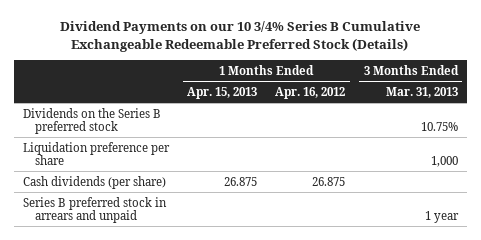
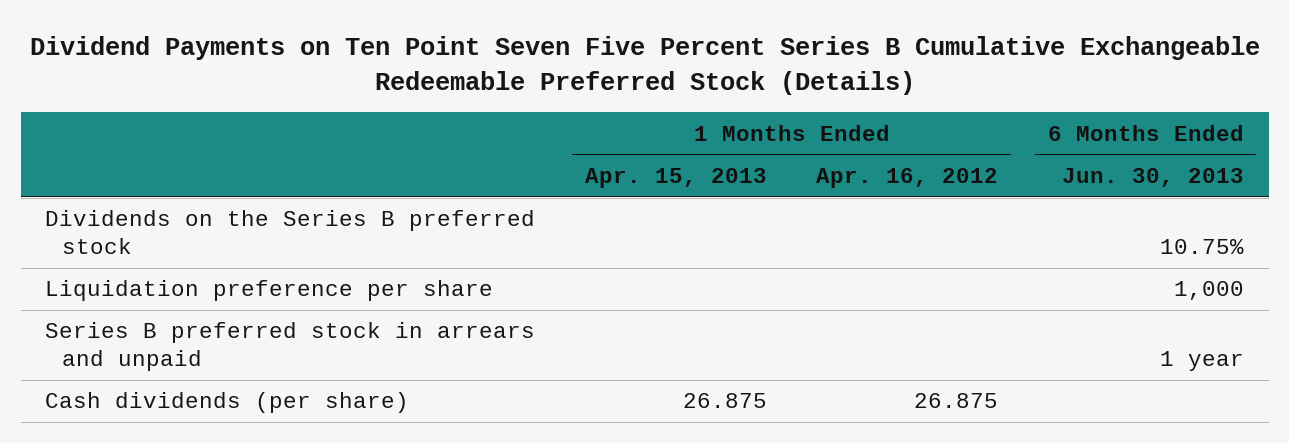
- Dividend Payments on our 10 3/4% Series B Cumulative Exchangeable Redeemable Preferred Stock (Details)
+ Dividend Payments on Ten Point Seven Five Percent Series B Cumulative Exchangeable Redeemable Preferred Stock (Details)
- | 1 Months Ended Apr. 15, 2013 | 1 Months Ended Apr. 16, 2012 | 3 Months Ended Mar. 31, 2013
+ | 1 Months Ended Apr. 15, 2013 | 1 Months Ended Apr. 16, 2012 | 6 Months Ended Jun. 30, 2013
moved down: Cash dividends (per share) | 26.875 | 26.875 |

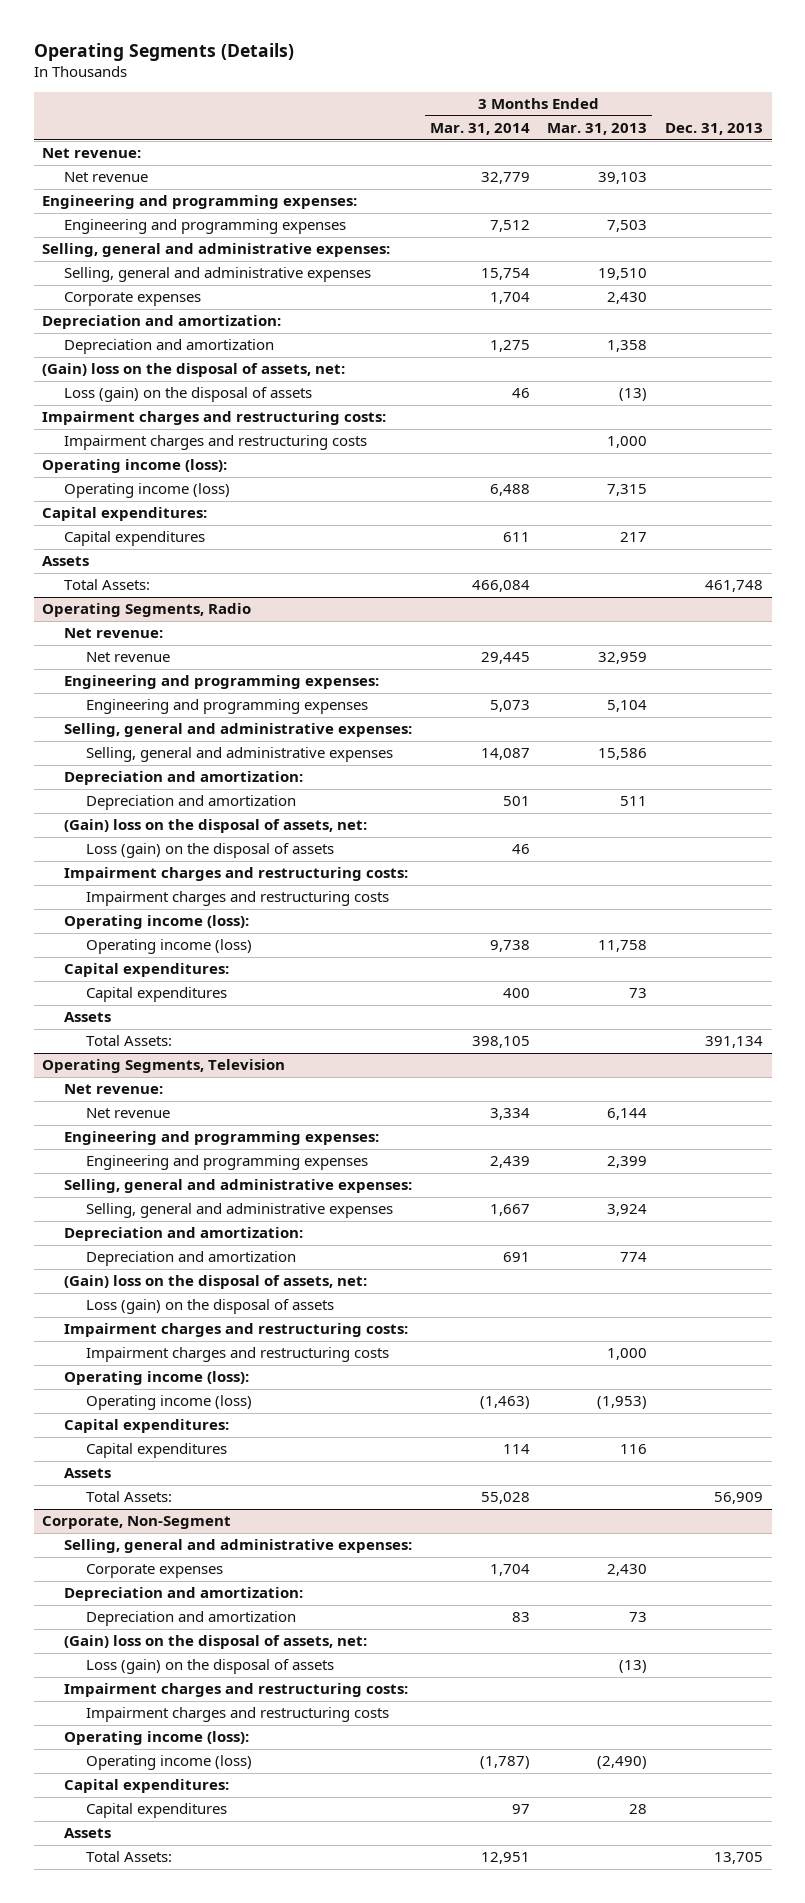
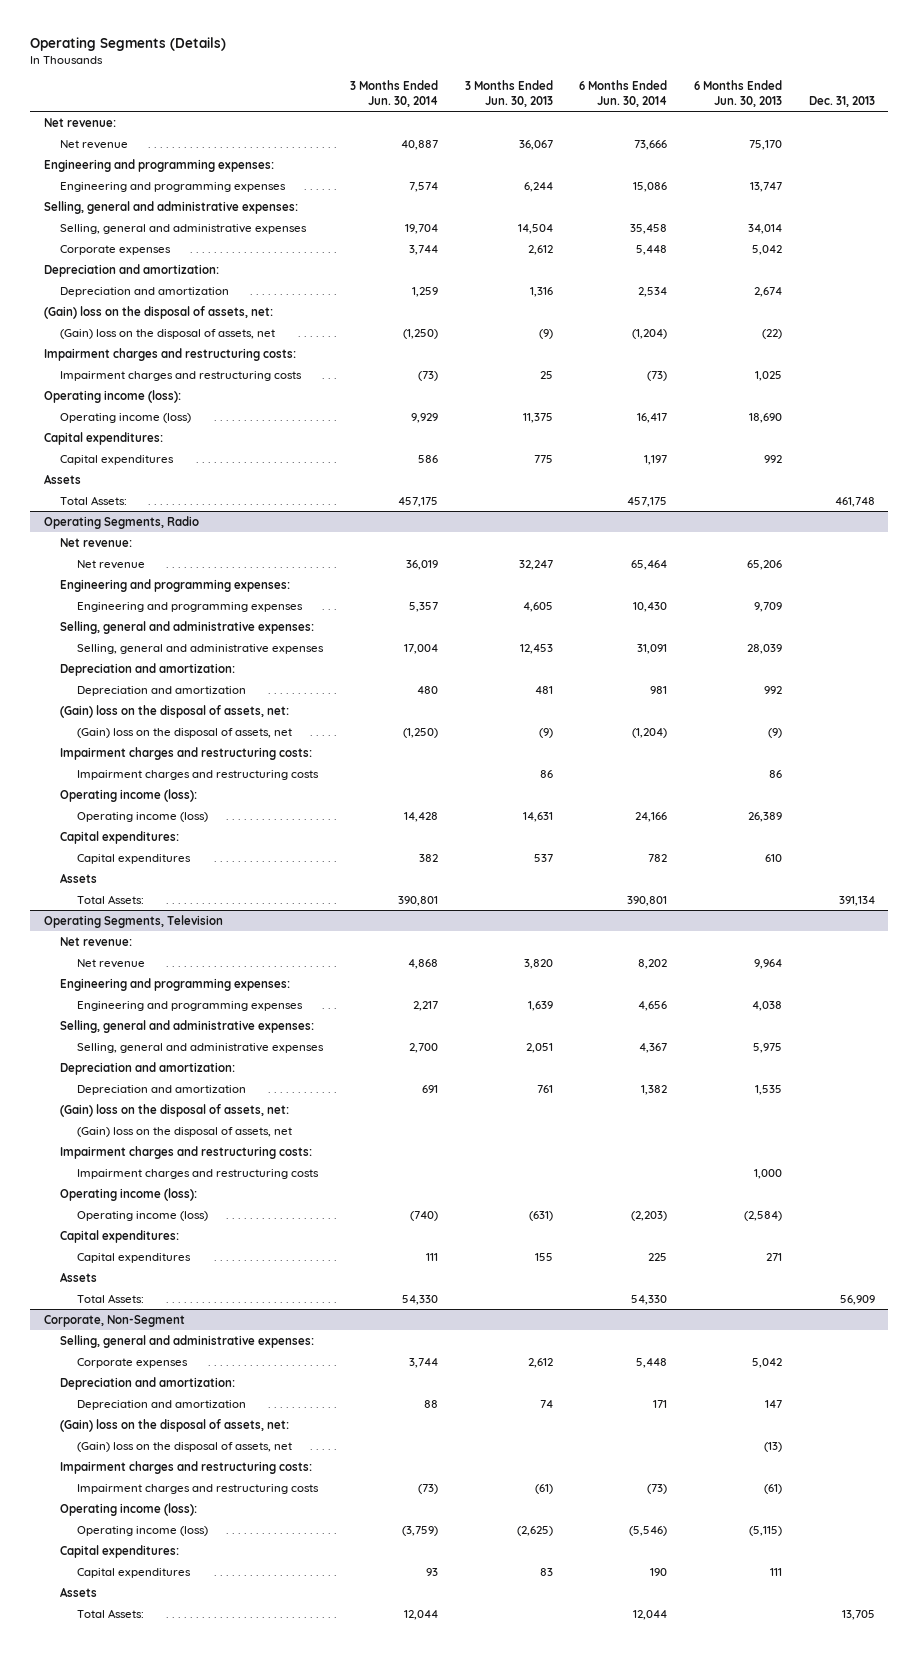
- | 3 Months Ended Mar. 31, 2014 | 3 Months Ended Mar. 31, 2013 | Dec. 31, 2013
+ | 3 Months Ended Jun. 30, 2014 | 3 Months Ended Jun. 30, 2013 | 6 Months Ended Jun. 30, 2014 | 6 Months Ended Jun. 30, 2013 | Dec. 31, 2013
- Loss (gain) on the disposal of assets | 46 | (13) |
+ (Gain) loss on the disposal of assets, net | (1,250) | (9) | (1,204) | (22) |
@ Operating Segments, Radio
- Loss (gain) on the disposal of assets | 46 | |
+ (Gain) loss on the disposal of assets, net | (1,250) | (9) | (1,204) | (9) |
@ Operating Segments, Television
- Loss (gain) on the disposal of assets
+ (Gain) loss on the disposal of assets, net
@ Corporate, Non-Segment
- Loss (gain) on the disposal of assets | | (13) |
+ (Gain) loss on the disposal of assets, net | | | | (13) |

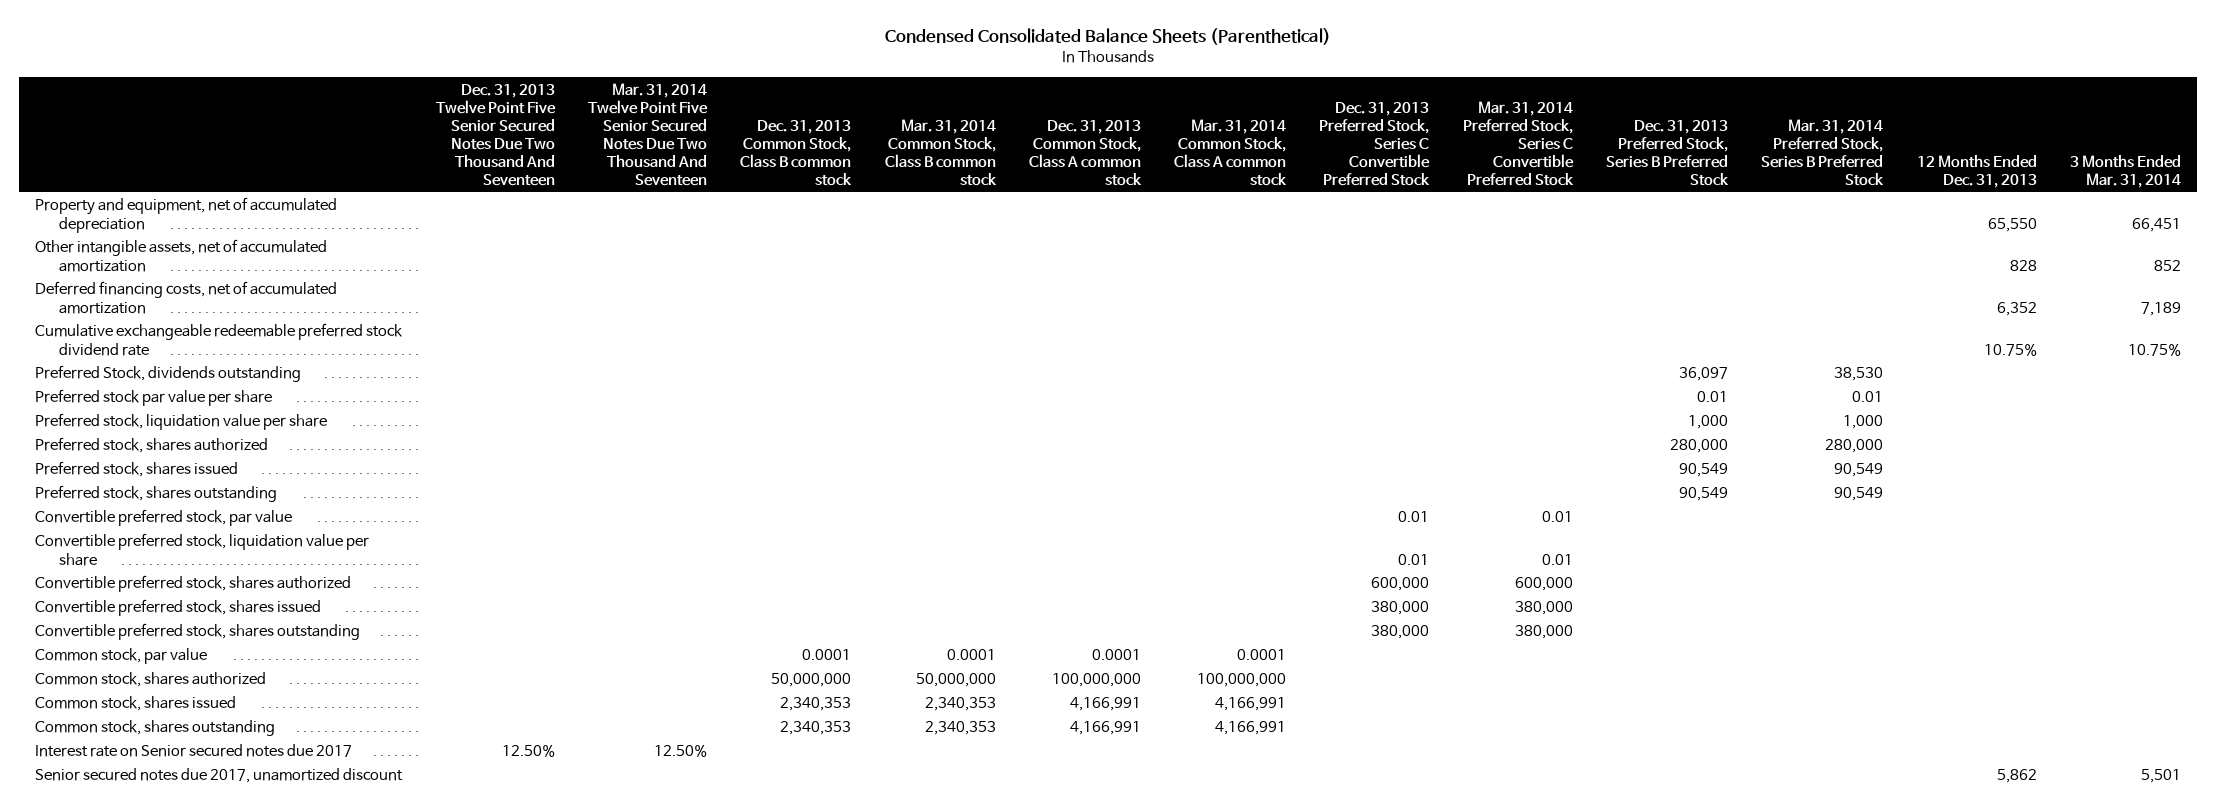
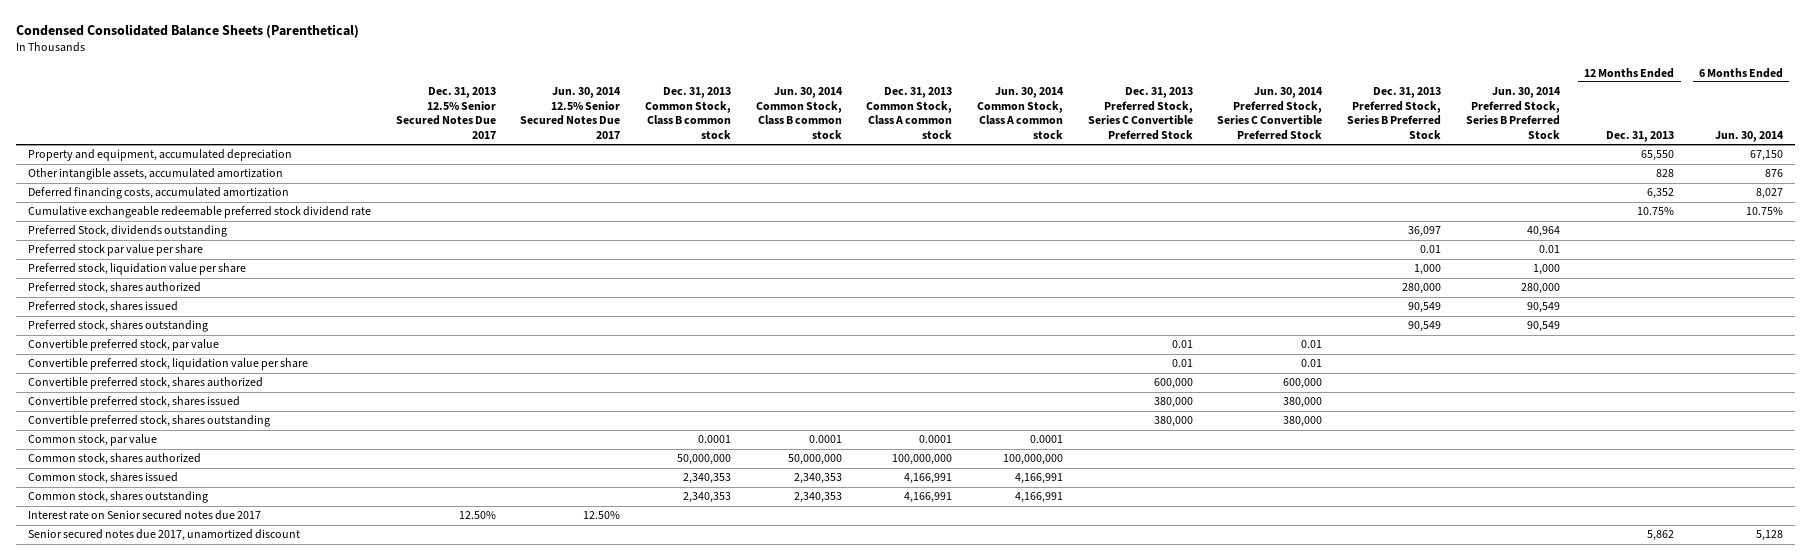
- | Dec. 31, 2013 Twelve Point Five Senior Secured Notes Due Two Thousand And Seventeen | Mar. 31, 2014 Twelve Point Five Senior Secured Notes Due Two Thousand And Seventeen | Dec. 31, 2013 Common Stock, Class B common stock | Mar. 31, 2014 Common Stock, Class B common stock | Dec. 31, 2013 Common Stock, Class A common stock | Mar. 31, 2014 Common Stock, Class A common stock | Dec. 31, 2013 Preferred Stock, Series C Convertible Preferred Stock | Mar. 31, 2014 Preferred Stock, Series C Convertible Preferred Stock | Dec. 31, 2013 Preferred Stock, Series B Preferred Stock | Mar. 31, 2014 Preferred Stock, Series B Preferred Stock | 12 Months Ended Dec. 31, 2013 | 3 Months Ended Mar. 31, 2014
+ | Dec. 31, 2013 12.5% Senior Secured Notes Due 2017 | Jun. 30, 2014 12.5% Senior Secured Notes Due 2017 | Dec. 31, 2013 Common Stock, Class B common stock | Jun. 30, 2014 Common Stock, Class B common stock | Dec. 31, 2013 Common Stock, Class A common stock | Jun. 30, 2014 Common Stock, Class A common stock | Dec. 31, 2013 Preferred Stock, Series C Convertible Preferred Stock | Jun. 30, 2014 Preferred Stock, Series C Convertible Preferred Stock | Dec. 31, 2013 Preferred Stock, Series B Preferred Stock | Jun. 30, 2014 Preferred Stock, Series B Preferred Stock | 12 Months Ended Dec. 31, 2013 | 6 Months Ended Jun. 30, 2014
- Property and equipment, net of accumulated depreciation | | | | | | | | | | | 65,550 | 66,451
- Other intangible assets, net of accumulated amortization | | | | | | | | | | | 828 | 852
- Deferred financing costs, net of accumulated amortization | | | | | | | | | | | 6,352 | 7,189
+ Property and equipment, accumulated depreciation | | | | | | | | | | | 65,550 | 67,150
+ Other intangible assets, accumulated amortization | | | | | | | | | | | 828 | 876
+ Deferred financing costs, accumulated amortization | | | | | | | | | | | 6,352 | 8,027

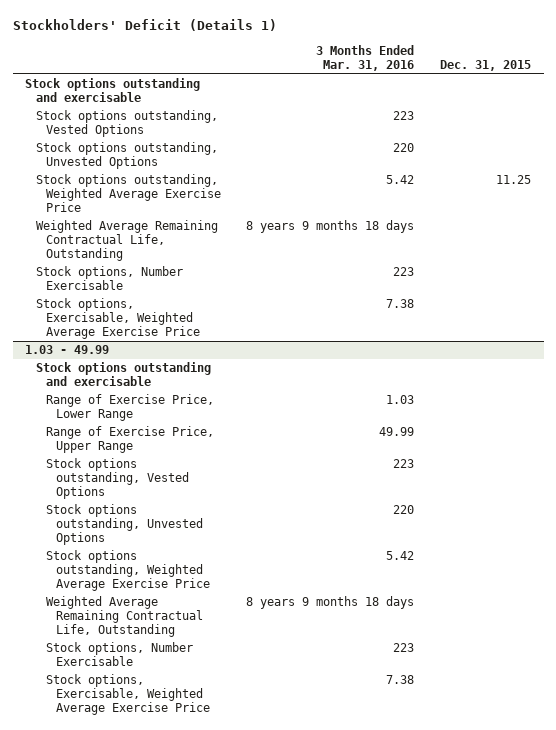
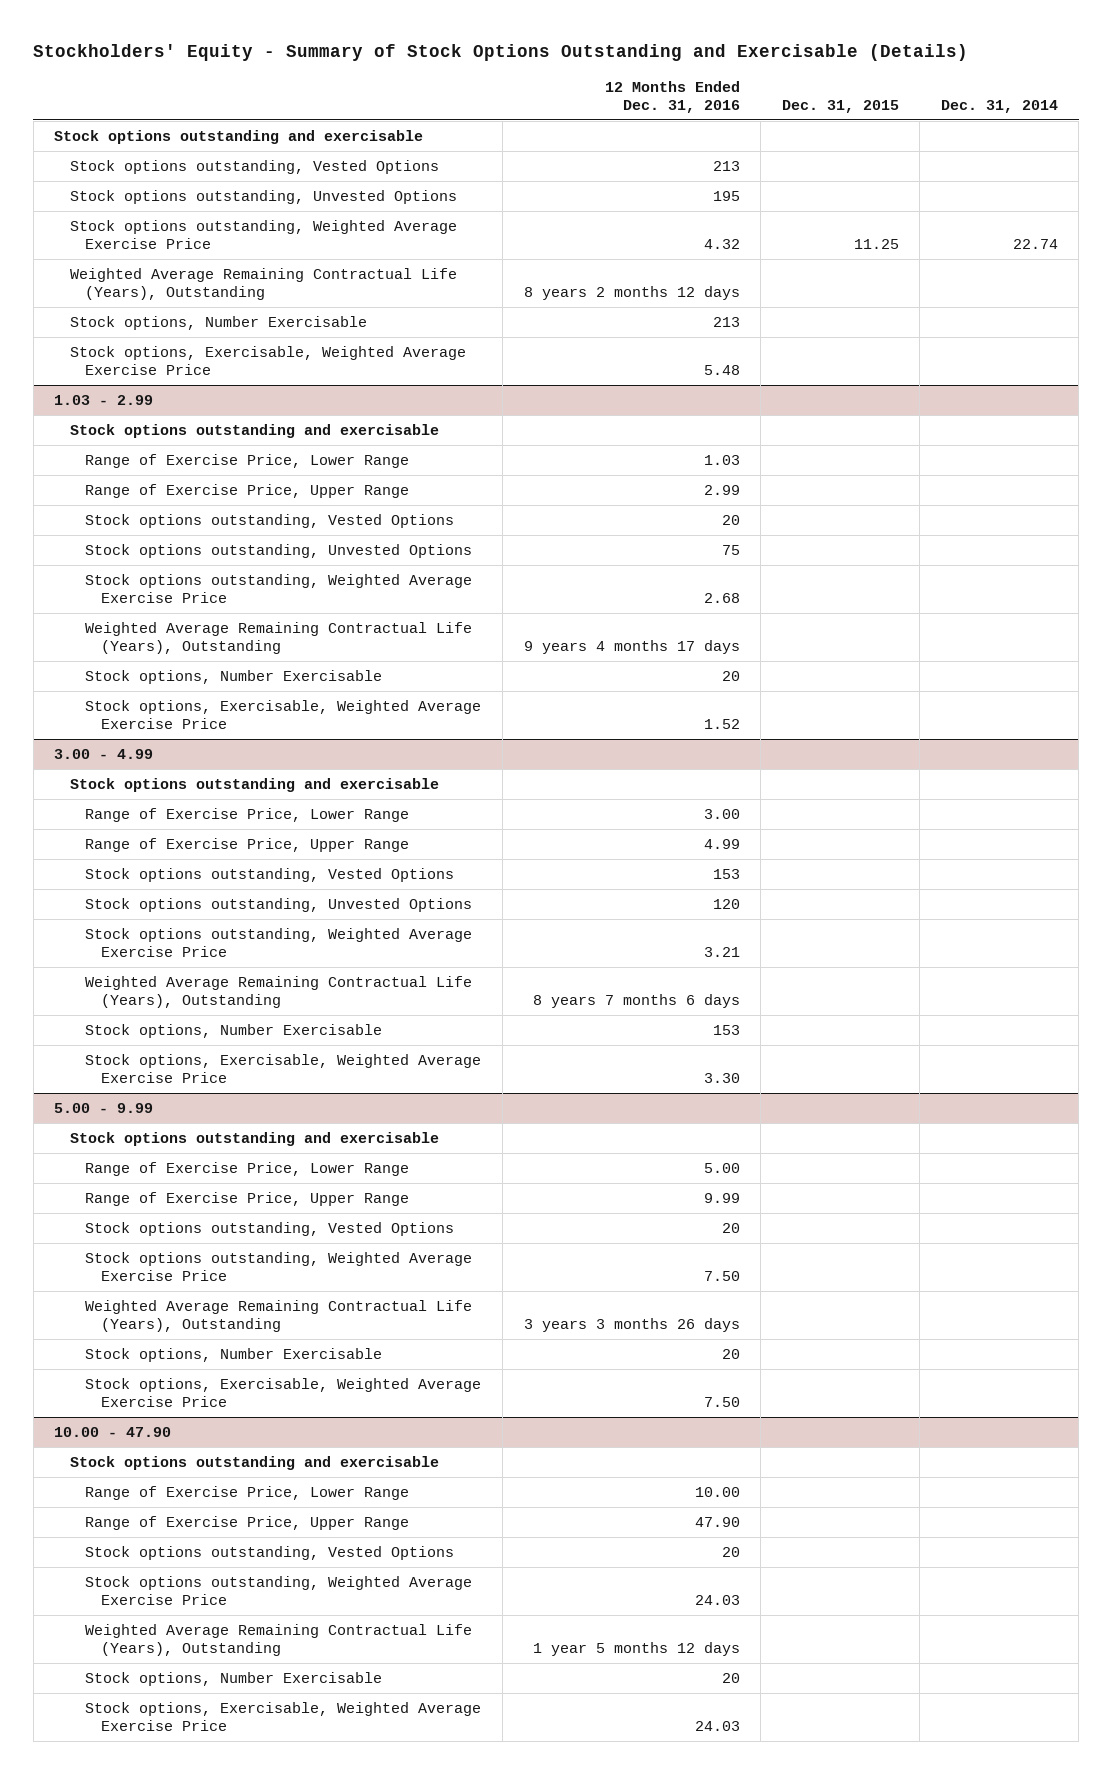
- Stockholders' Deficit (Details 1)
+ Stockholders' Equity - Summary of Stock Options Outstanding and Exercisable (Details)
- | 3 Months Ended Mar. 31, 2016 | Dec. 31, 2015
+ | 12 Months Ended Dec. 31, 2016 | Dec. 31, 2015 | Dec. 31, 2014
- Weighted Average Remaining Contractual Life, Outstanding | 8 years 9 months 18 days |
+ Weighted Average Remaining Contractual Life (Years), Outstanding | 8 years 2 months 12 days | |
- 1.03 - 49.99
- Stock options outstanding and exercisable
- Range of Exercise Price, Lower Range | 1.03 |
- Range of Exercise Price, Upper Range | 49.99 |
- Stock options outstanding, Vested Options | 223 |
- Stock options outstanding, Unvested Options | 220 |
- Stock options outstanding, Weighted Average Exercise Price | 5.42 |
- Weighted Average Remaining Contractual Life, Outstanding | 8 years 9 months 18 days |
- Stock options, Number Exercisable | 223 |
- Stock options, Exercisable, Weighted Average Exercise Price | 7.38 |
+ 1.03 - 2.99
+ Stock options outstanding and exercisable
+ Range of Exercise Price, Lower Range | 1.03 | |
+ Range of Exercise Price, Upper Range | 2.99 | |
+ Stock options outstanding, Vested Options | 20 | |
+ Stock options outstanding, Unvested Options | 75 | |
+ Stock options outstanding, Weighted Average Exercise Price | 2.68 | |
+ Weighted Average Remaining Contractual Life (Years), Outstanding | 9 years 4 months 17 days | |
+ Stock options, Number Exercisable | 20 | |
+ Stock options, Exercisable, Weighted Average Exercise Price | 1.52 | |
+ 3.00 - 4.99
+ Stock options outstanding and exercisable
+ Range of Exercise Price, Lower Range | 3.00 | |
+ Range of Exercise Price, Upper Range | 4.99 | |
+ Stock options outstanding, Vested Options | 153 | |
+ Stock options outstanding, Unvested Options | 120 | |
+ Stock options outstanding, Weighted Average Exercise Price | 3.21 | |
+ Weighted Average Remaining Contractual Life (Years), Outstanding | 8 years 7 months 6 days | |
+ Stock options, Number Exercisable | 153 | |
+ Stock options, Exercisable, Weighted Average Exercise Price | 3.30 | |
+ 5.00 - 9.99
+ Stock options outstanding and exercisable
+ Range of Exercise Price, Lower Range | 5.00 | |
+ Range of Exercise Price, Upper Range | 9.99 | |
+ Stock options outstanding, Vested Options | 20 | |
+ Stock options outstanding, Weighted Average Exercise Price | 7.50 | |
+ Weighted Average Remaining Contractual Life (Years), Outstanding | 3 years 3 months 26 days | |
+ Stock options, Number Exercisable | 20 | |
+ Stock options, Exercisable, Weighted Average Exercise Price | 7.50 | |
+ 10.00 - 47.90
+ Stock options outstanding and exercisable
+ Range of Exercise Price, Lower Range | 10.00 | |
+ Range of Exercise Price, Upper Range | 47.90 | |
+ Stock options outstanding, Vested Options | 20 | |
+ Stock options outstanding, Weighted Average Exercise Price | 24.03 | |
+ Weighted Average Remaining Contractual Life (Years), Outstanding | 1 year 5 months 12 days | |
+ Stock options, Number Exercisable | 20 | |
+ Stock options, Exercisable, Weighted Average Exercise Price | 24.03 | |

